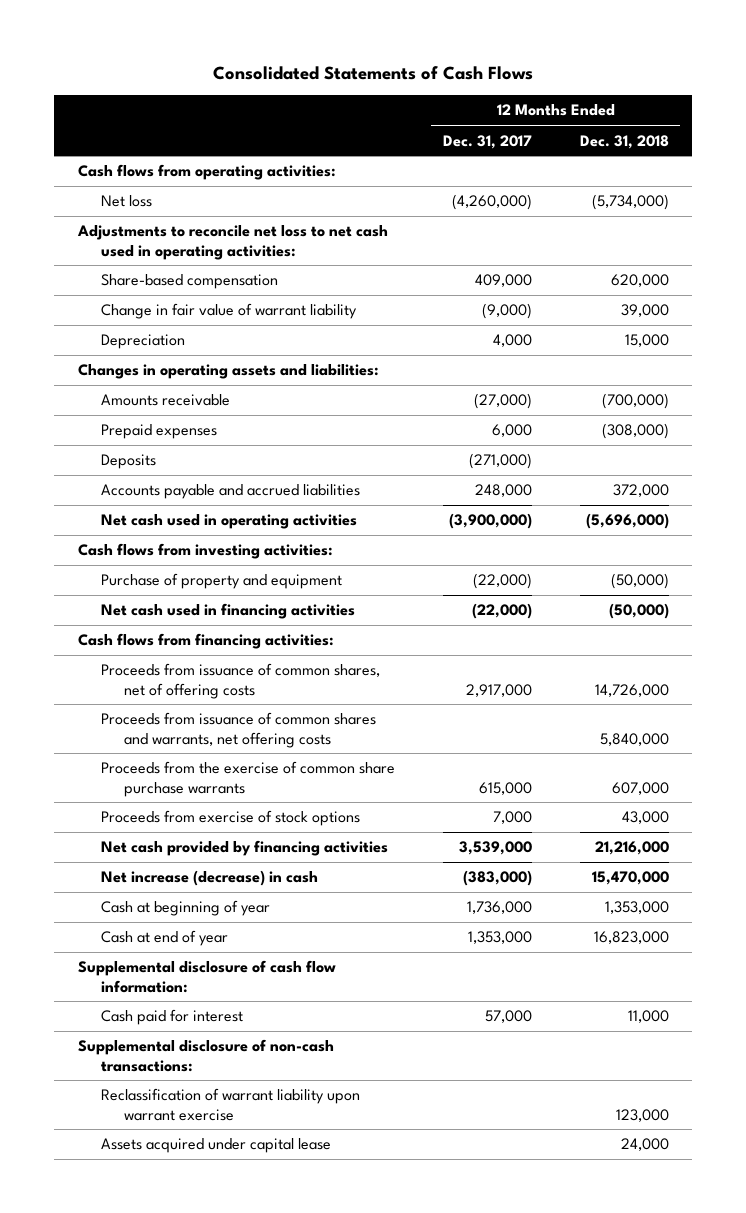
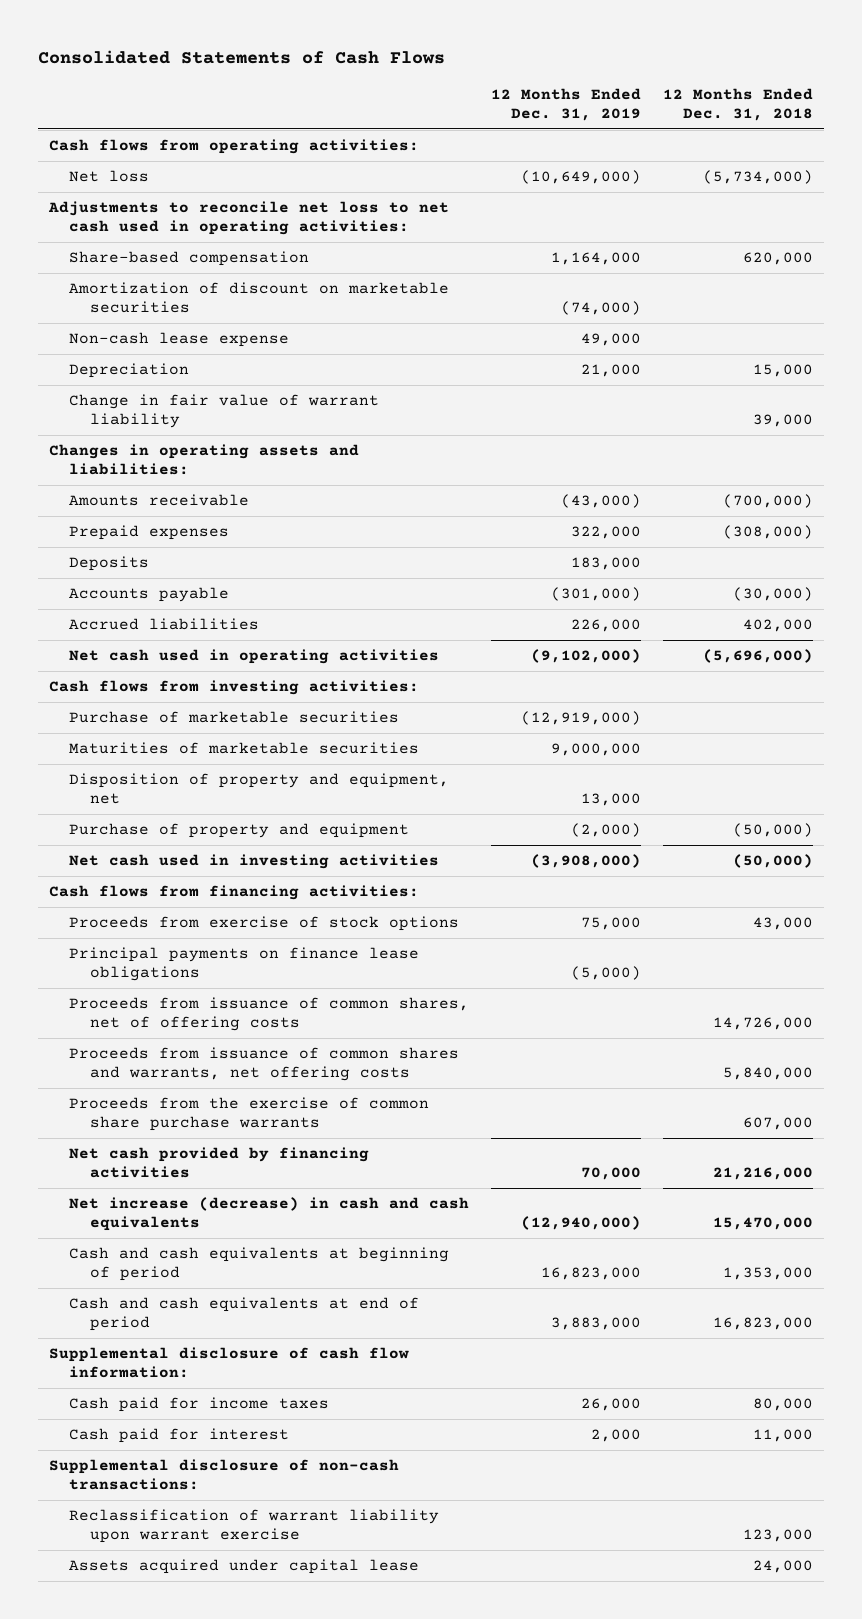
- | 12 Months Ended Dec. 31, 2017 | 12 Months Ended Dec. 31, 2018
+ | 12 Months Ended Dec. 31, 2019 | 12 Months Ended Dec. 31, 2018
+ Amortization of discount on marketable securities | (74,000) |
+ Non-cash lease expense | 49,000 |
moved down: Change in fair value of warrant liability | | 39,000
- Accounts payable and accrued liabilities | 248,000 | 372,000
+ Accounts payable | (301,000) | (30,000)
+ Accrued liabilities | 226,000 | 402,000
+ Purchase of marketable securities | (12,919,000) |
+ Maturities of marketable securities | 9,000,000 |
+ Disposition of property and equipment, net | 13,000 |
- Net cash used in financing activities | (22,000) | (50,000)
+ Net cash used in investing activities | (3,908,000) | (50,000)
moved up: Proceeds from exercise of stock options | 75,000 | 43,000
+ Principal payments on finance lease obligations | (5,000) |
- Net increase (decrease) in cash | (383,000) | 15,470,000
- Cash at beginning of year | 1,736,000 | 1,353,000
- Cash at end of year | 1,353,000 | 16,823,000
+ Net increase (decrease) in cash and cash equivalents | (12,940,000) | 15,470,000
+ Cash and cash equivalents at beginning of period | 16,823,000 | 1,353,000
+ Cash and cash equivalents at end of period | 3,883,000 | 16,823,000
+ Cash paid for income taxes | 26,000 | 80,000

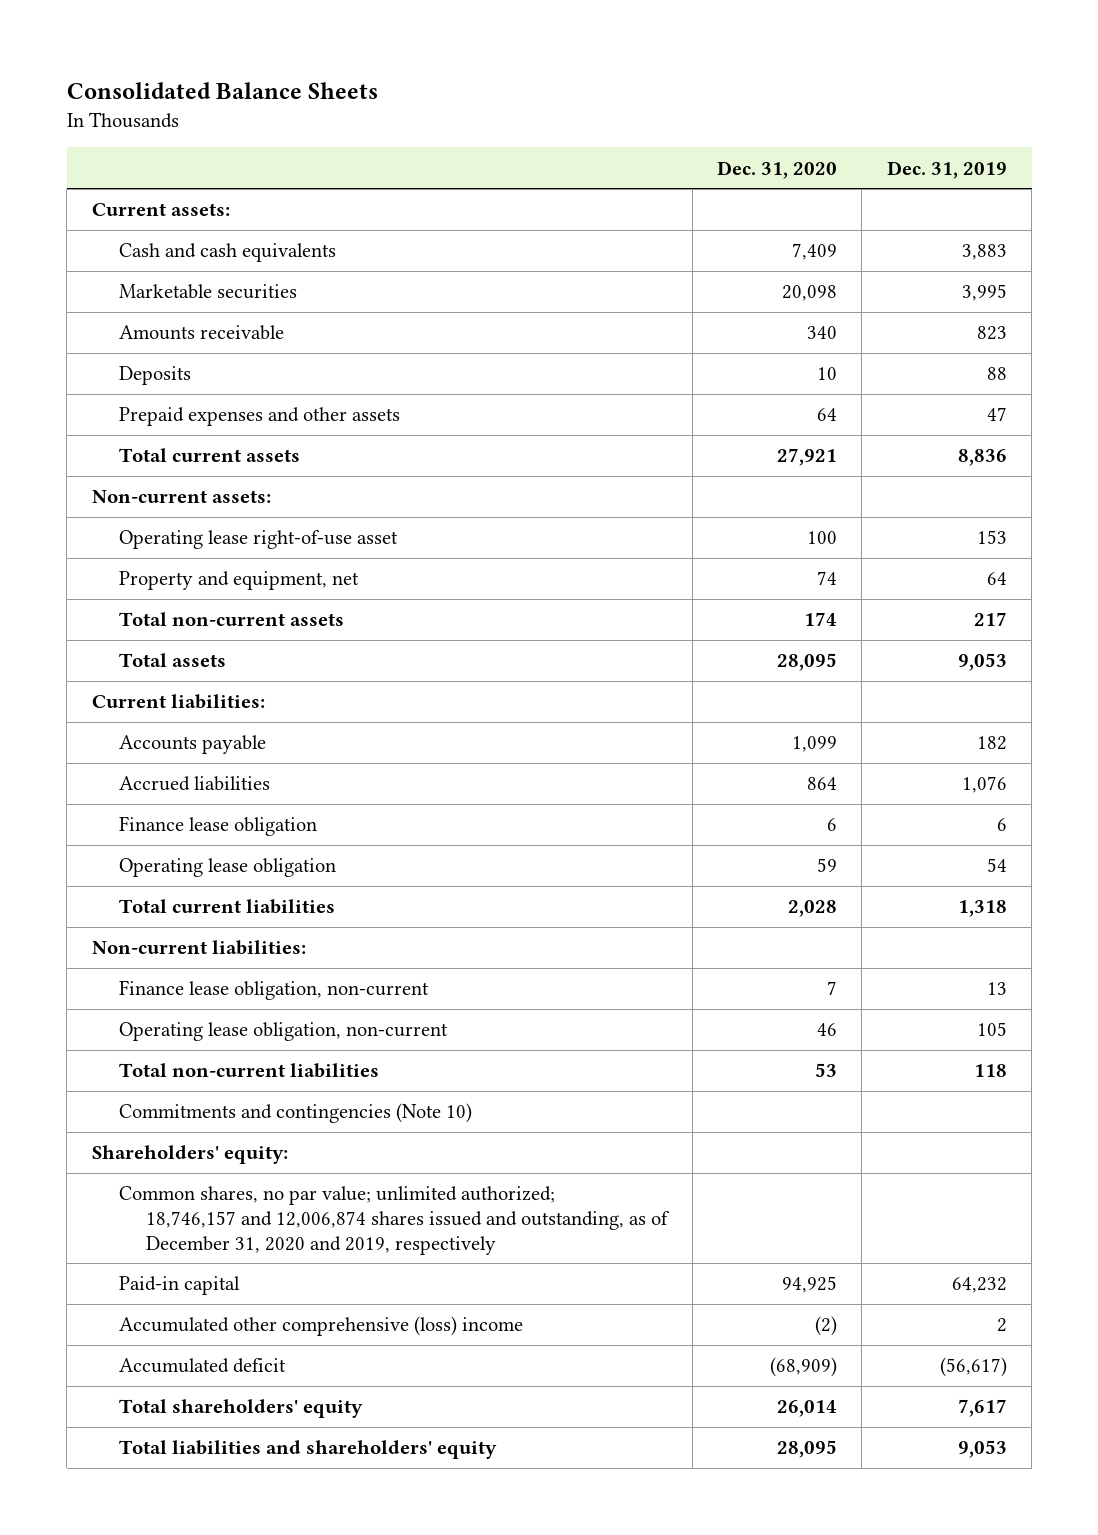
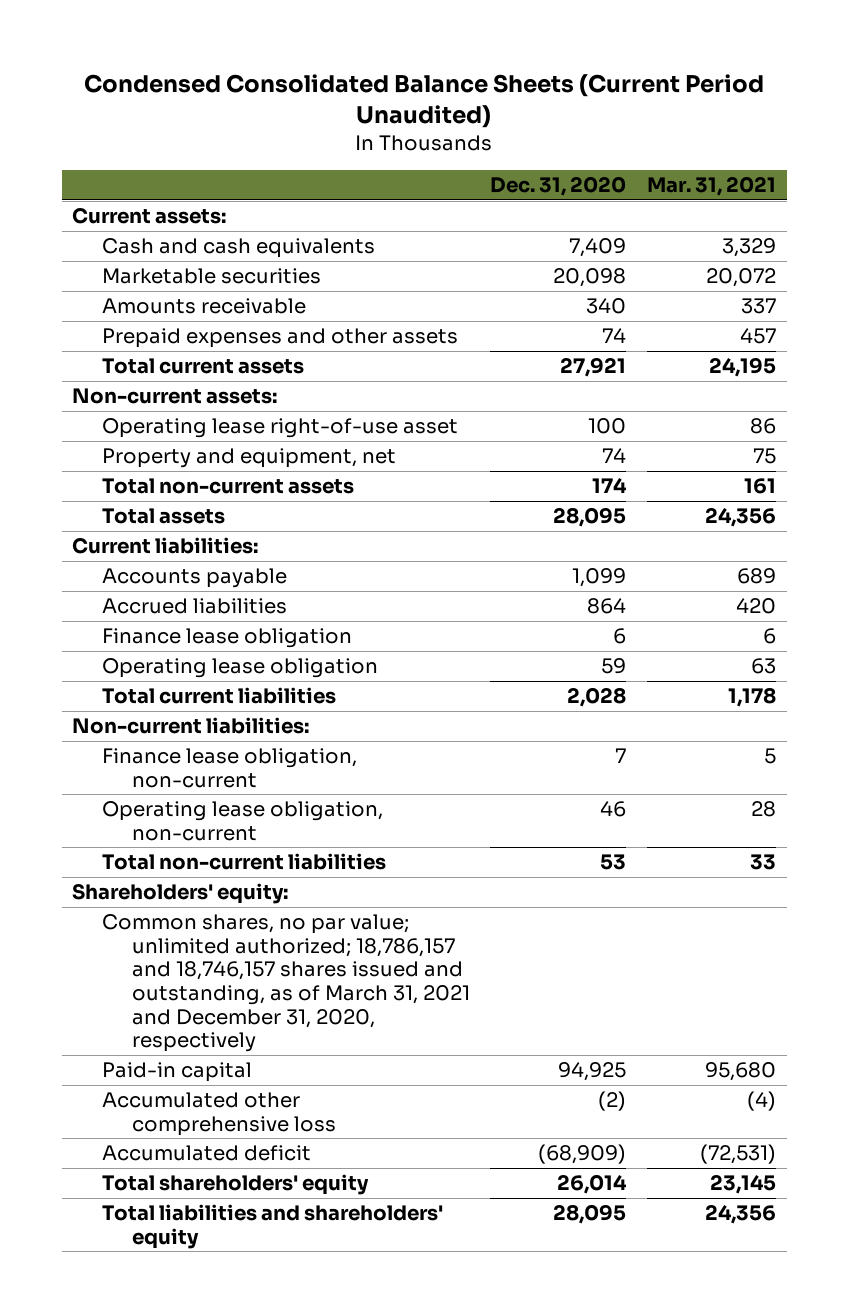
- Consolidated Balance Sheets
+ Condensed Consolidated Balance Sheets (Current Period Unaudited)
- | Dec. 31, 2020 | Dec. 31, 2019
+ | Dec. 31, 2020 | Mar. 31, 2021
- Deposits | 10 | 88
- Prepaid expenses and other assets | 64 | 47
+ Prepaid expenses and other assets | 74 | 457
- Commitments and contingencies (Note 10)
- Common shares, no par value; unlimited authorized; 18,746,157 and 12,006,874 shares issued and outstanding, as of December 31, 2020 and 2019, respectively
+ Common shares, no par value; unlimited authorized; 18,786,157 and 18,746,157 shares issued and outstanding, as of March 31, 2021 and December 31, 2020, respectively
- Accumulated other comprehensive (loss) income | (2) | 2
+ Accumulated other comprehensive loss | (2) | (4)

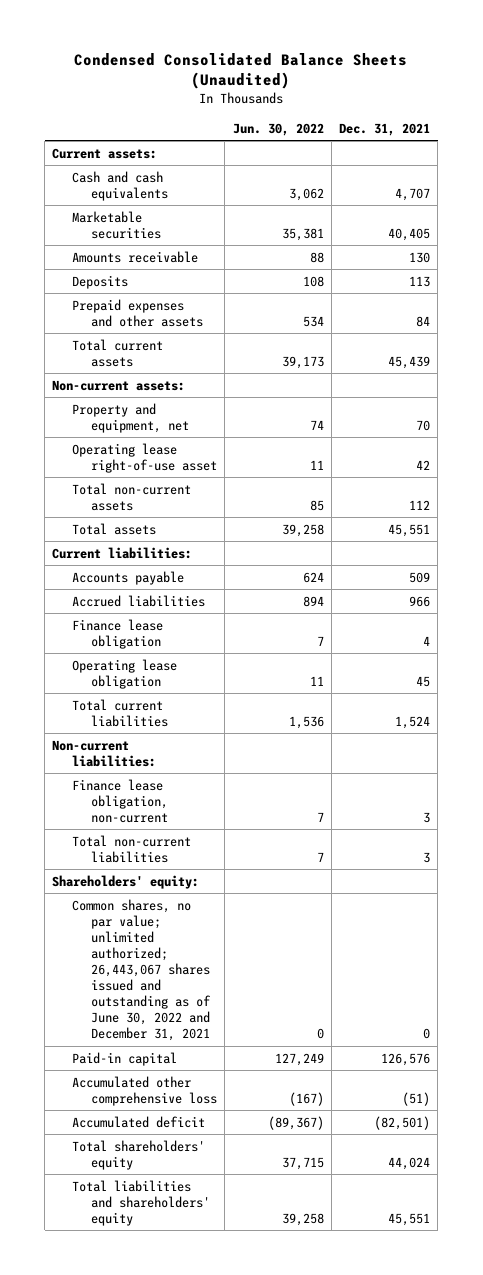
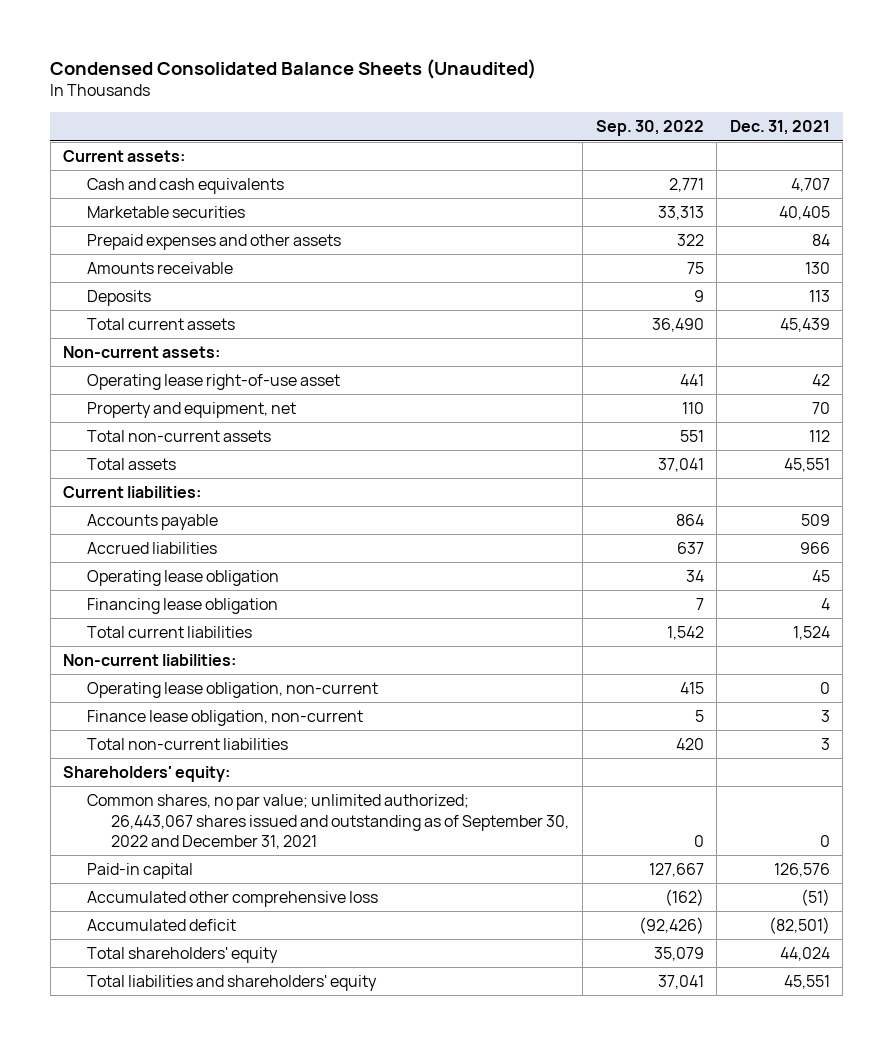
- | Jun. 30, 2022 | Dec. 31, 2021
+ | Sep. 30, 2022 | Dec. 31, 2021
moved up: Prepaid expenses and other assets | 322 | 84
moved down: Property and equipment, net | 110 | 70
- Finance lease obligation | 7 | 4
+ Financing lease obligation | 7 | 4
+ Operating lease obligation, non-current | 415 | 0
- Common shares, no par value; unlimited authorized; 26,443,067 shares issued and outstanding as of June 30, 2022 and December 31, 2021 | 0 | 0
+ Common shares, no par value; unlimited authorized; 26,443,067 shares issued and outstanding as of September 30, 2022 and December 31, 2021 | 0 | 0

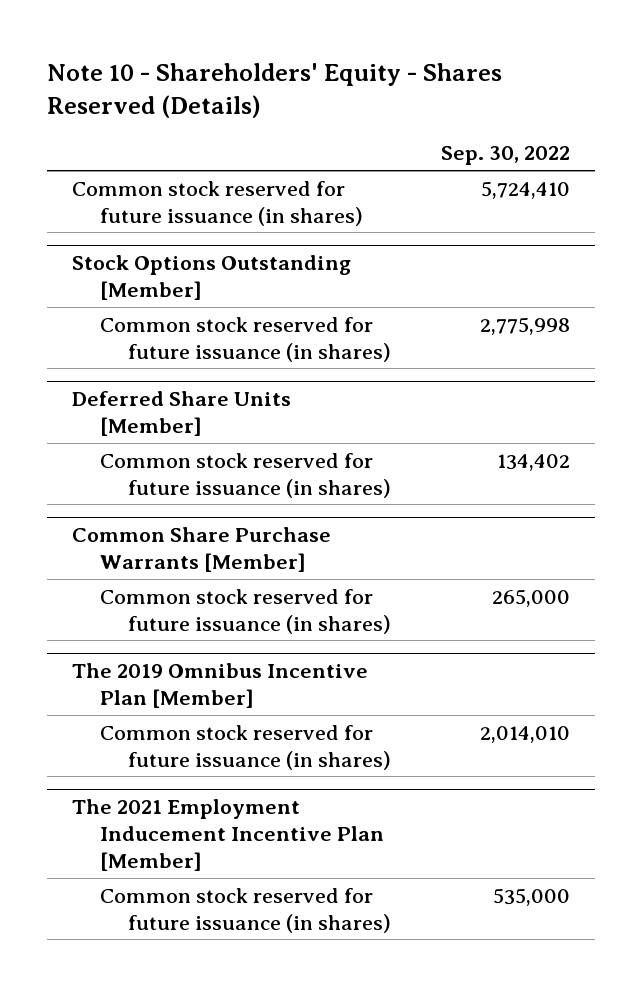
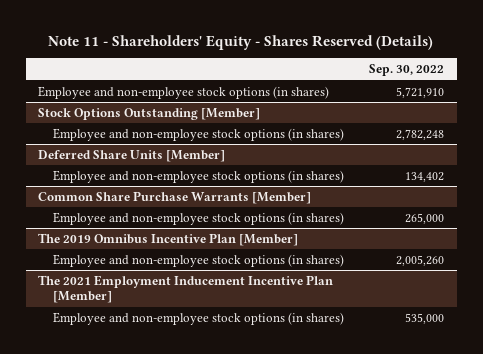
- Note 10 - Shareholders' Equity - Shares Reserved (Details)
+ Note 11 - Shareholders' Equity - Shares Reserved (Details)
- Common stock reserved for future issuance (in shares) | 5,724,410
+ Employee and non-employee stock options (in shares) | 5,721,910
@ Stock Options Outstanding [Member]
- Common stock reserved for future issuance (in shares) | 2,775,998
+ Employee and non-employee stock options (in shares) | 2,782,248
@ Deferred Share Units [Member]
- Common stock reserved for future issuance (in shares) | 134,402
+ Employee and non-employee stock options (in shares) | 134,402
@ Common Share Purchase Warrants [Member]
- Common stock reserved for future issuance (in shares) | 265,000
+ Employee and non-employee stock options (in shares) | 265,000
@ The 2019 Omnibus Incentive Plan [Member]
- Common stock reserved for future issuance (in shares) | 2,014,010
+ Employee and non-employee stock options (in shares) | 2,005,260
@ The 2021 Employment Inducement Incentive Plan [Member]
- Common stock reserved for future issuance (in shares) | 535,000
+ Employee and non-employee stock options (in shares) | 535,000

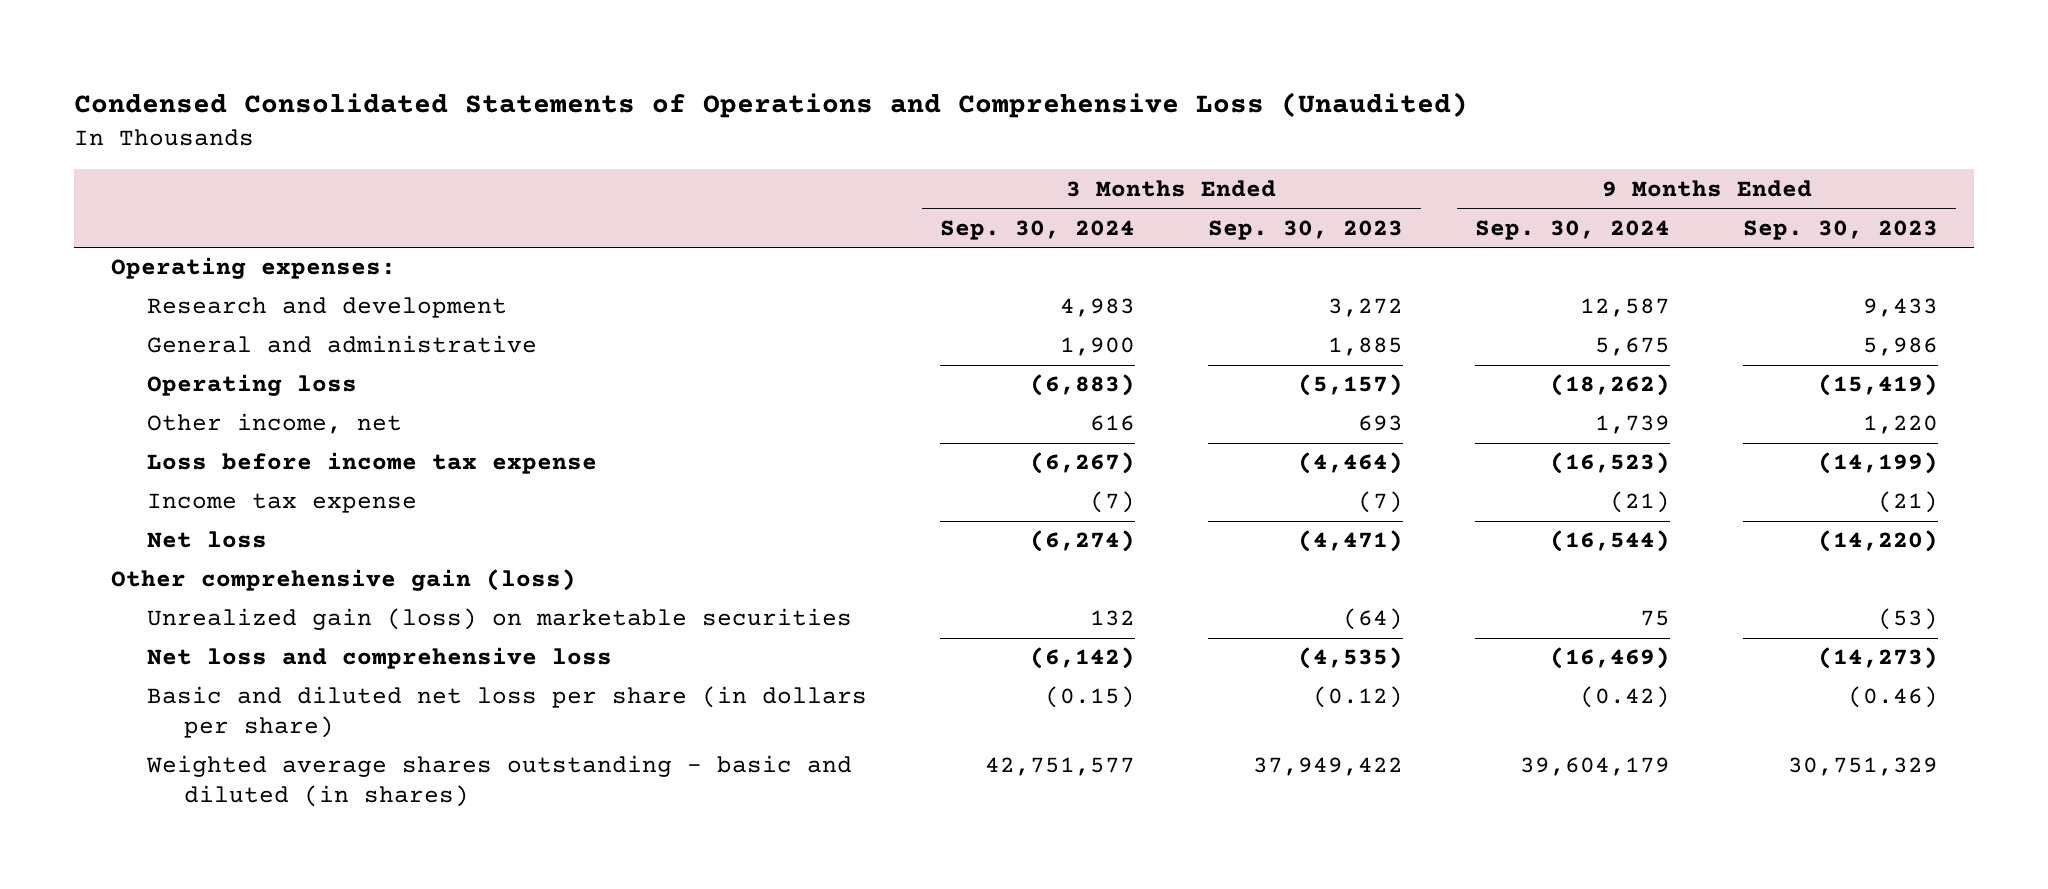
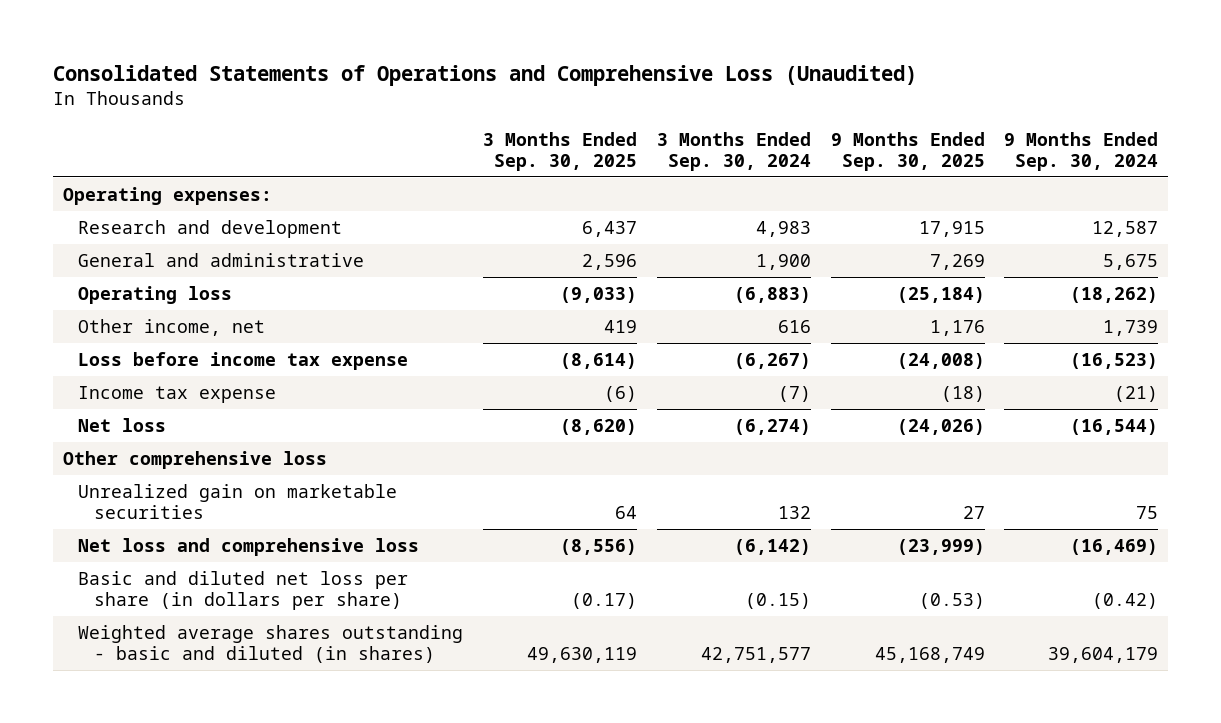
- Condensed Consolidated Statements of Operations and Comprehensive Loss (Unaudited)
+ Consolidated Statements of Operations and Comprehensive Loss (Unaudited)
- | 3 Months Ended Sep. 30, 2024 | 3 Months Ended Sep. 30, 2023 | 9 Months Ended Sep. 30, 2024 | 9 Months Ended Sep. 30, 2023
+ | 3 Months Ended Sep. 30, 2025 | 3 Months Ended Sep. 30, 2024 | 9 Months Ended Sep. 30, 2025 | 9 Months Ended Sep. 30, 2024
- Other comprehensive gain (loss)
- Unrealized gain (loss) on marketable securities | 132 | (64) | 75 | (53)
+ Other comprehensive loss
+ Unrealized gain on marketable securities | 64 | 132 | 27 | 75

